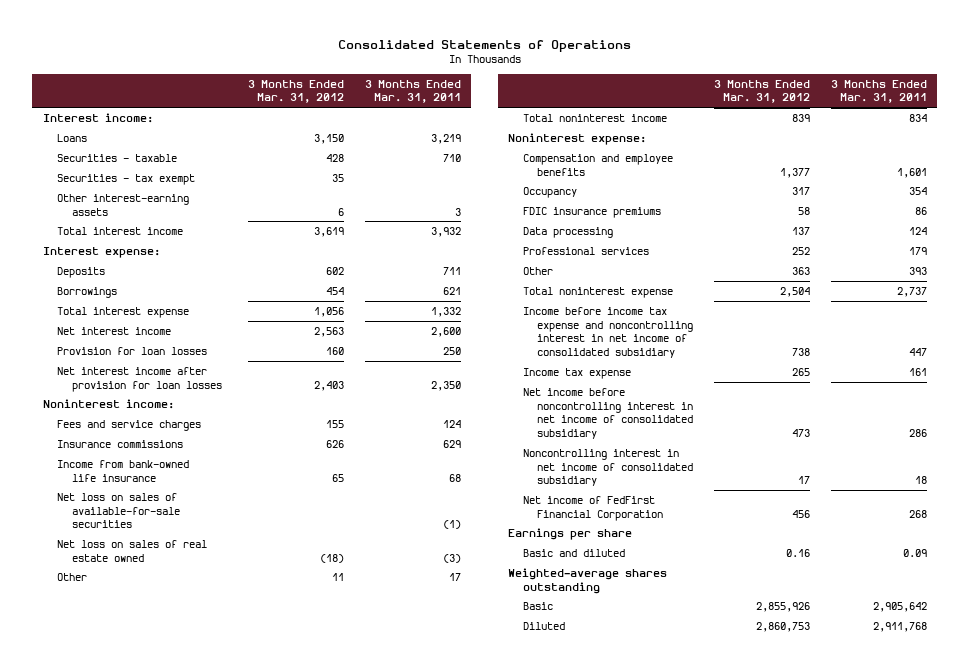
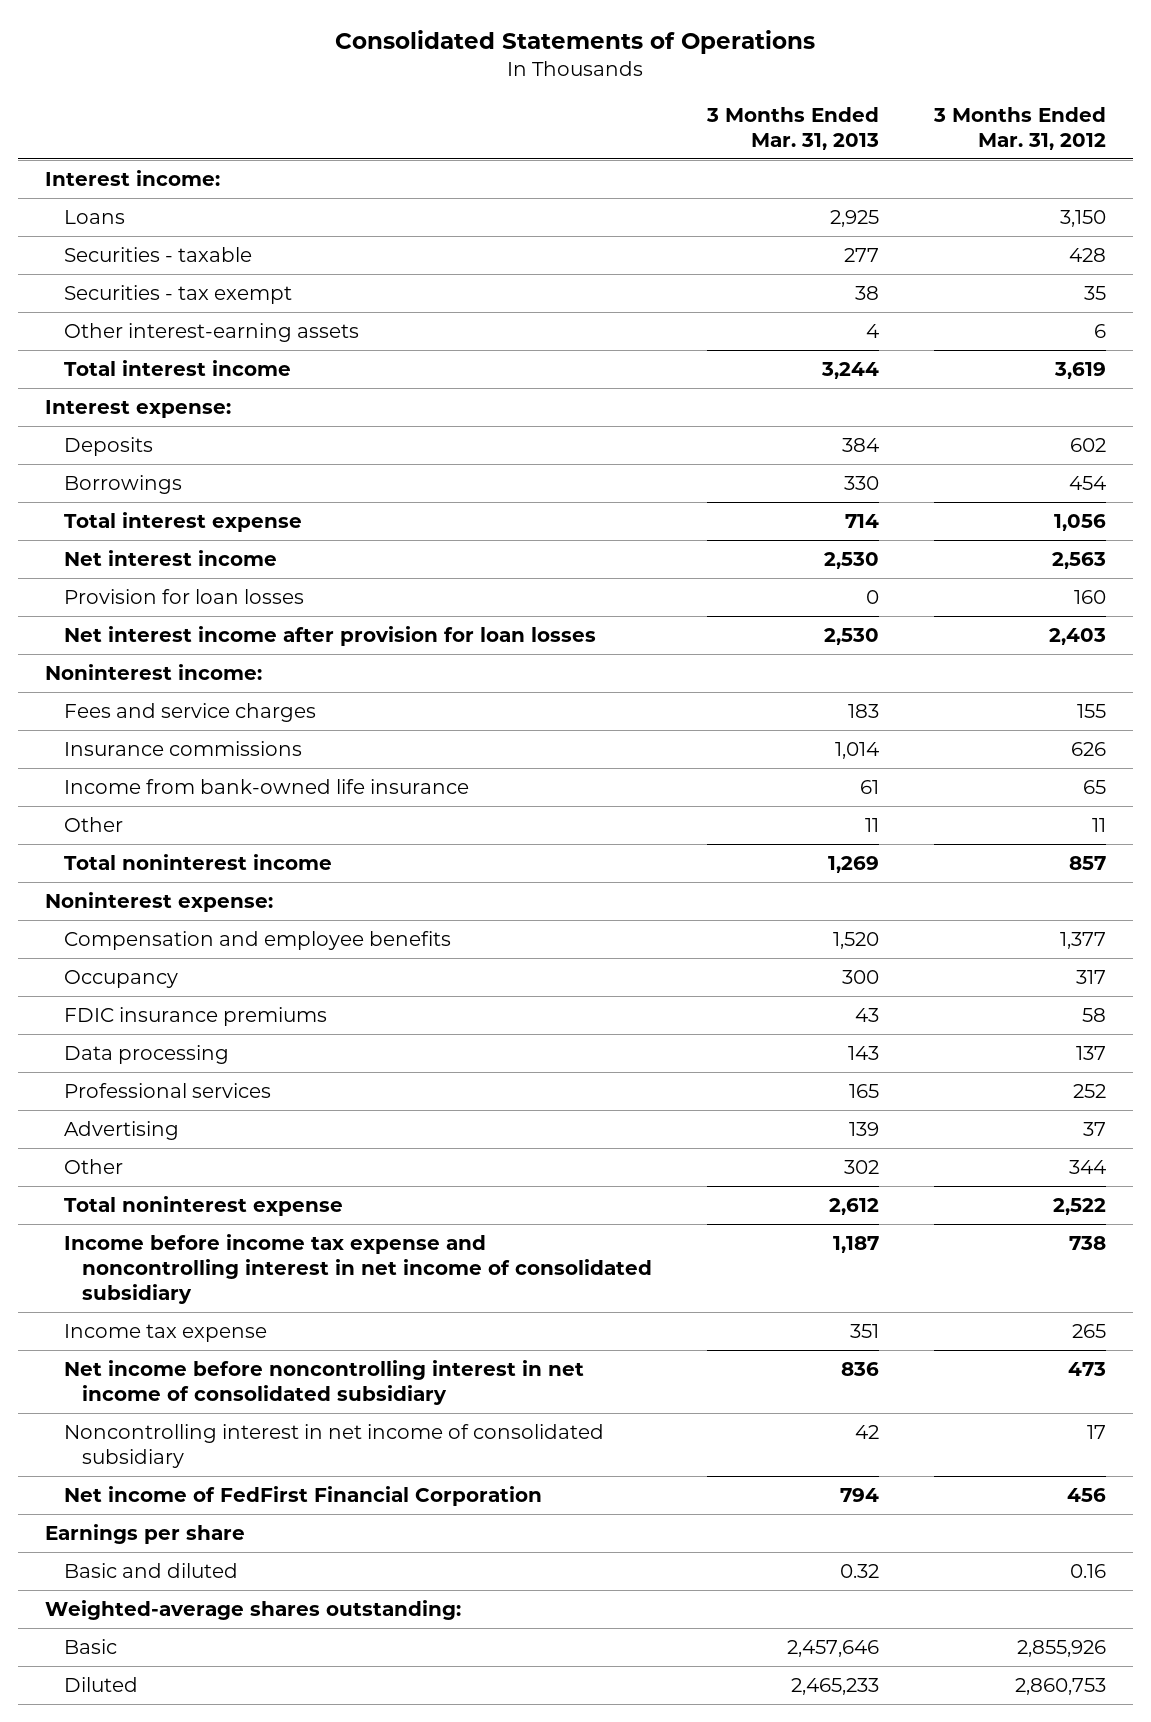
- | 3 Months Ended Mar. 31, 2012 | 3 Months Ended Mar. 31, 2011
+ | 3 Months Ended Mar. 31, 2013 | 3 Months Ended Mar. 31, 2012
- Net loss on sales of available-for-sale securities | | (1)
- Net loss on sales of real estate owned | (18) | (3)
- Total noninterest income | 839 | 834
+ Total noninterest income | 1,269 | 857
- Other | 363 | 393
- Total noninterest expense | 2,504 | 2,737
+ Advertising | 139 | 37
+ Other | 302 | 344
+ Total noninterest expense | 2,612 | 2,522
- Weighted-average shares outstanding
+ Weighted-average shares outstanding:

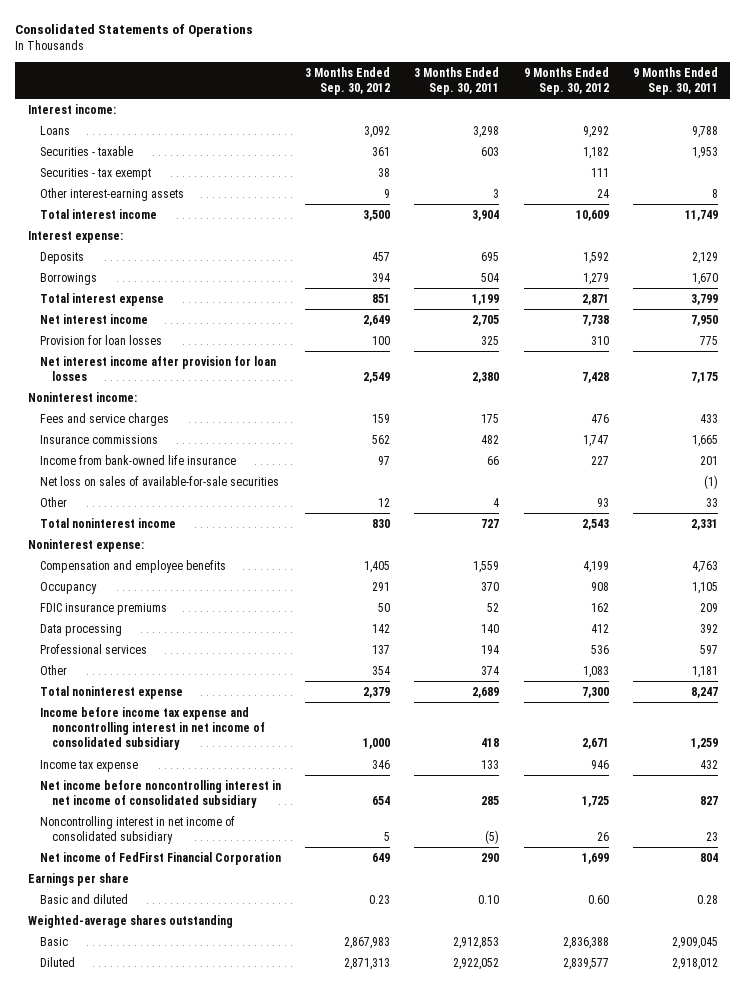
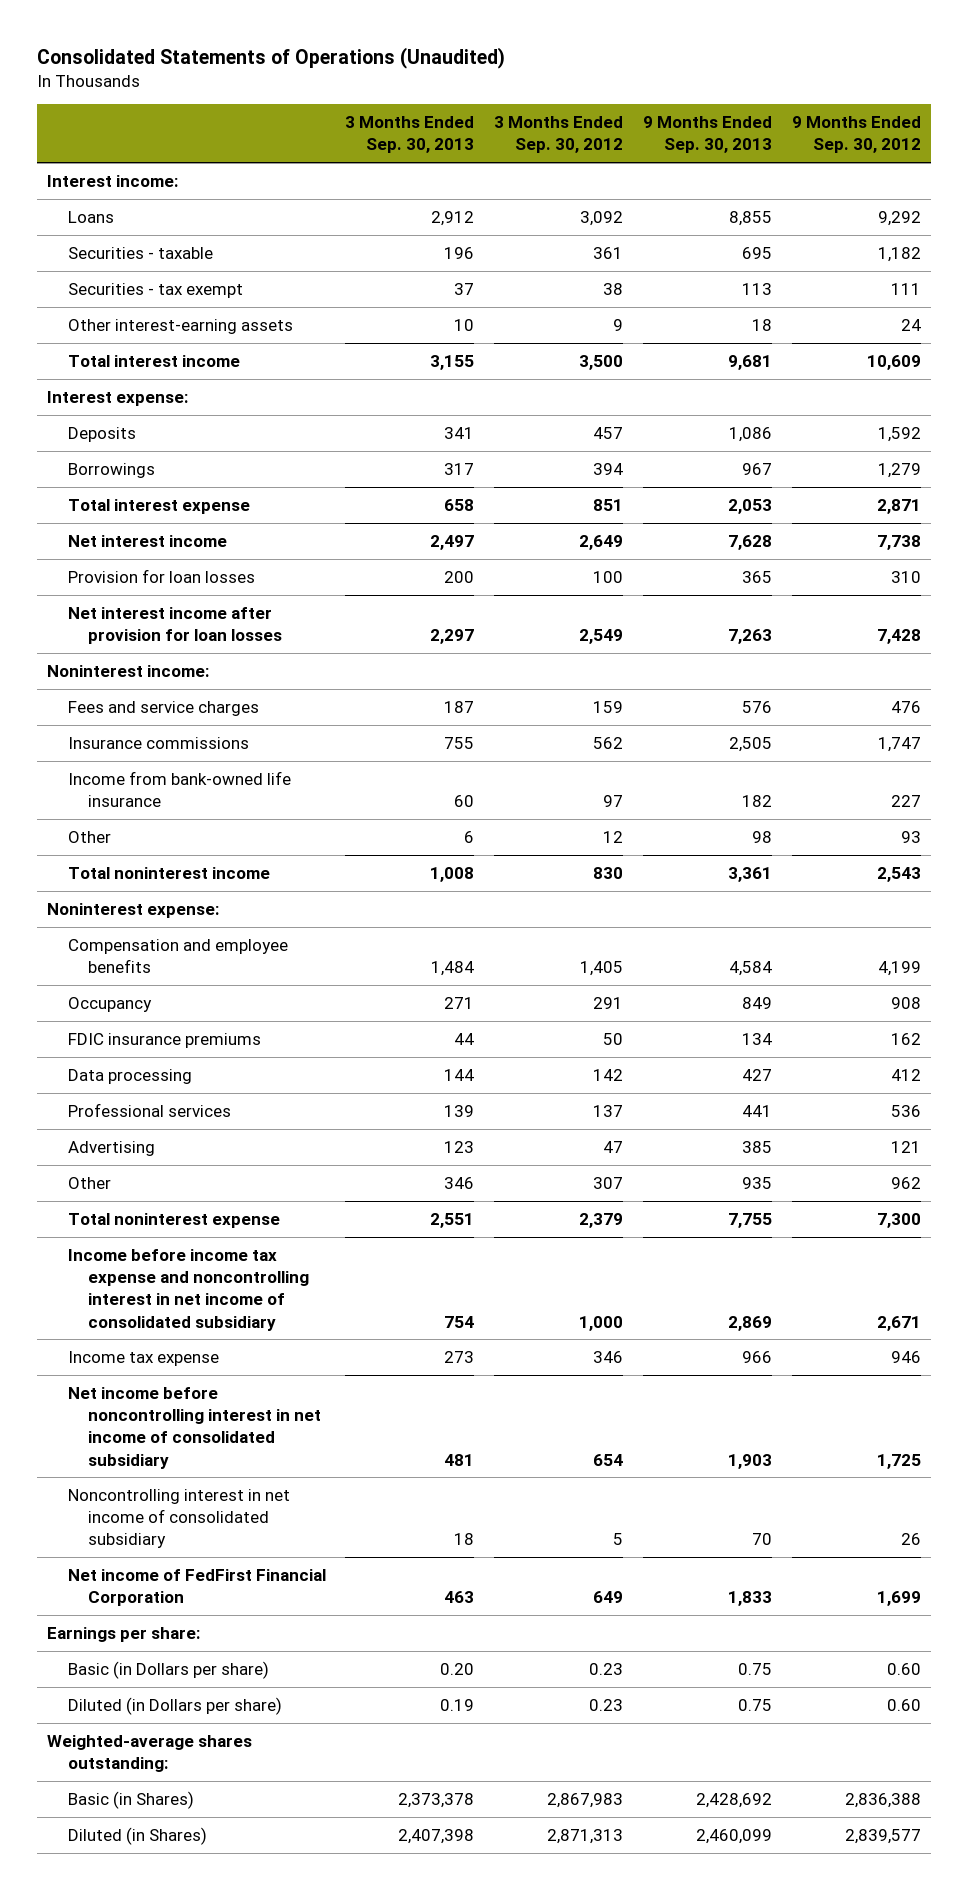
- Consolidated Statements of Operations
+ Consolidated Statements of Operations (Unaudited)
- | 3 Months Ended Sep. 30, 2012 | 3 Months Ended Sep. 30, 2011 | 9 Months Ended Sep. 30, 2012 | 9 Months Ended Sep. 30, 2011
+ | 3 Months Ended Sep. 30, 2013 | 3 Months Ended Sep. 30, 2012 | 9 Months Ended Sep. 30, 2013 | 9 Months Ended Sep. 30, 2012
- Net loss on sales of available-for-sale securities | | | | (1)
- Other | 354 | 374 | 1,083 | 1,181
+ Advertising | 123 | 47 | 385 | 121
+ Other | 346 | 307 | 935 | 962
- Earnings per share
- Basic and diluted | 0.23 | 0.10 | 0.60 | 0.28
- Weighted-average shares outstanding
- Basic | 2,867,983 | 2,912,853 | 2,836,388 | 2,909,045
- Diluted | 2,871,313 | 2,922,052 | 2,839,577 | 2,918,012
+ Earnings per share:
+ Basic (in Dollars per share) | 0.20 | 0.23 | 0.75 | 0.60
+ Diluted (in Dollars per share) | 0.19 | 0.23 | 0.75 | 0.60
+ Weighted-average shares outstanding:
+ Basic (in Shares) | 2,373,378 | 2,867,983 | 2,428,692 | 2,836,388
+ Diluted (in Shares) | 2,407,398 | 2,871,313 | 2,460,099 | 2,839,577

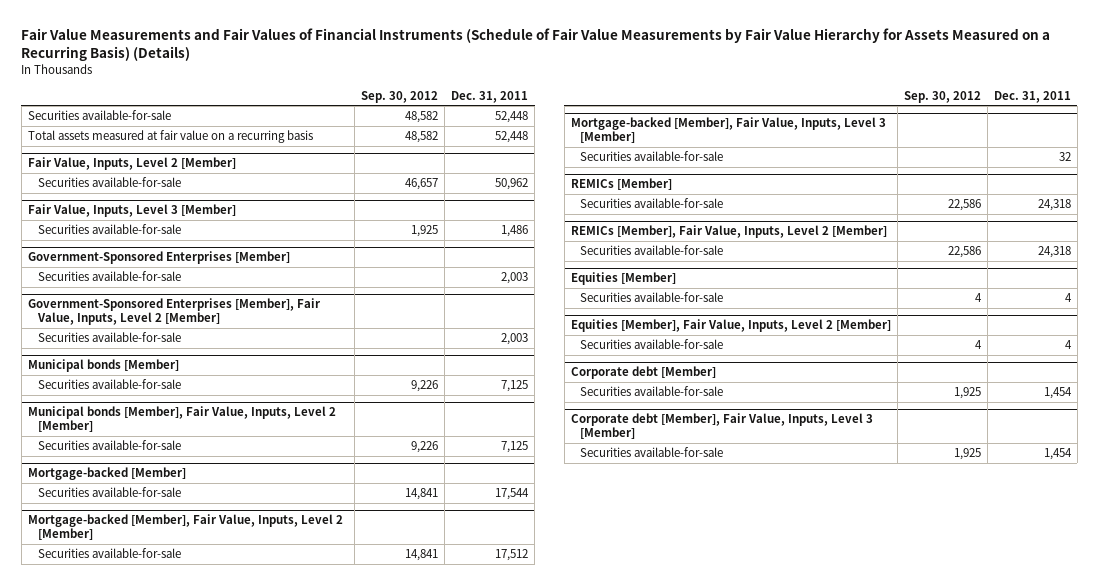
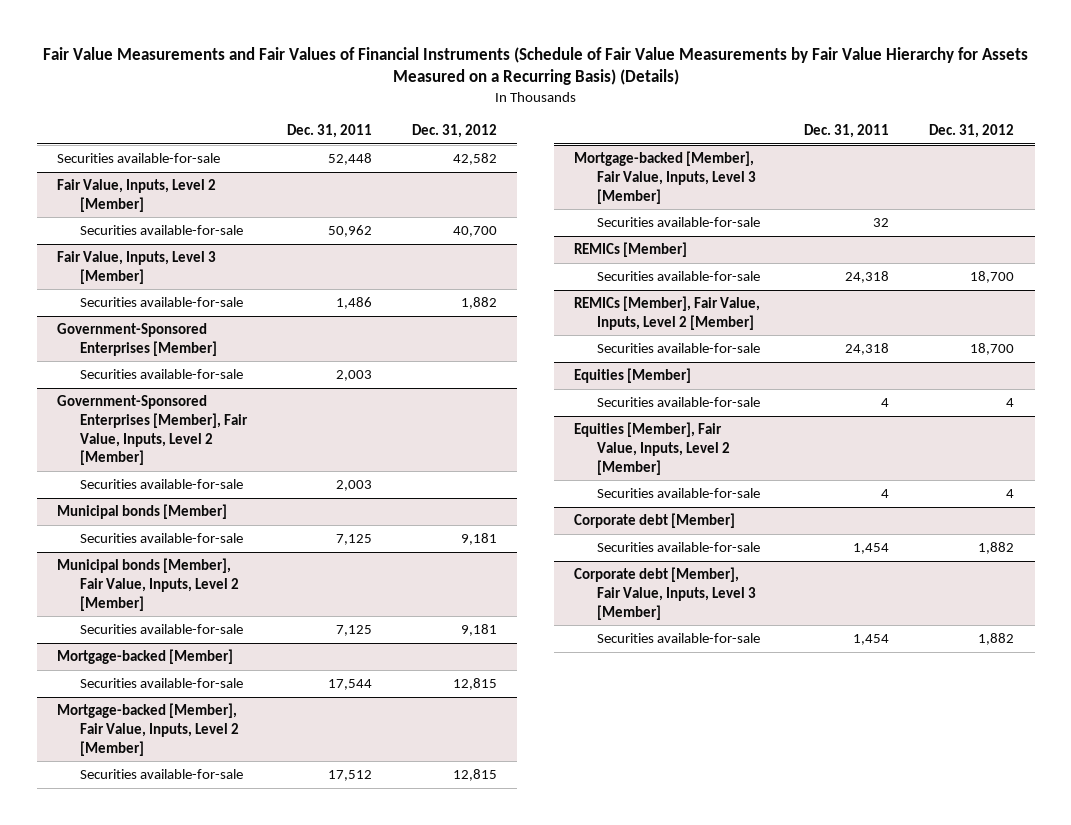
- | Sep. 30, 2012 | Dec. 31, 2011
+ | Dec. 31, 2011 | Dec. 31, 2012
- Total assets measured at fair value on a recurring basis | 48,582 | 52,448

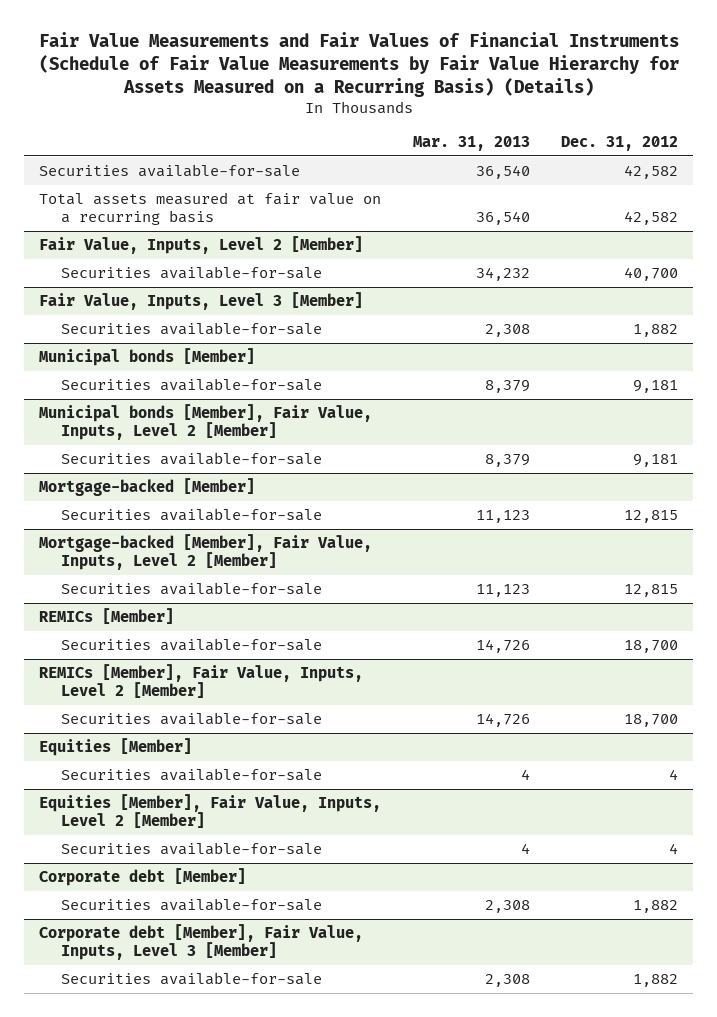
- | Dec. 31, 2011 | Dec. 31, 2012
+ | Mar. 31, 2013 | Dec. 31, 2012
+ Total assets measured at fair value on a recurring basis | 36,540 | 42,582
- Government-Sponsored Enterprises [Member]
- Securities available-for-sale | 2,003 |
- Government-Sponsored Enterprises [Member], Fair Value, Inputs, Level 2 [Member]
- Securities available-for-sale | 2,003 |
- Mortgage-backed [Member], Fair Value, Inputs, Level 3 [Member]
- Securities available-for-sale | 32 |

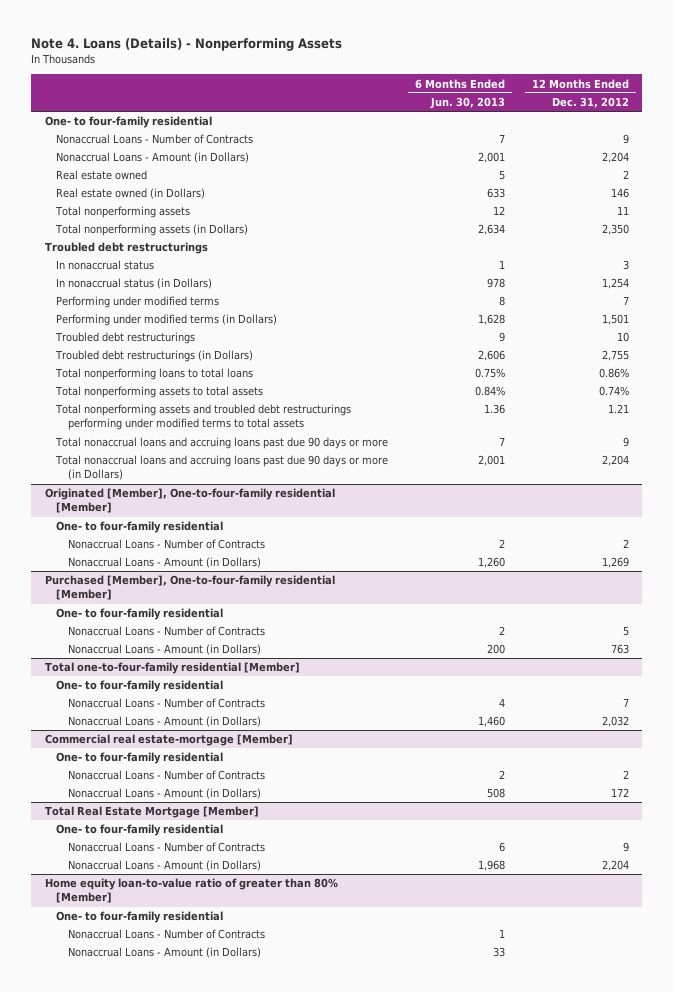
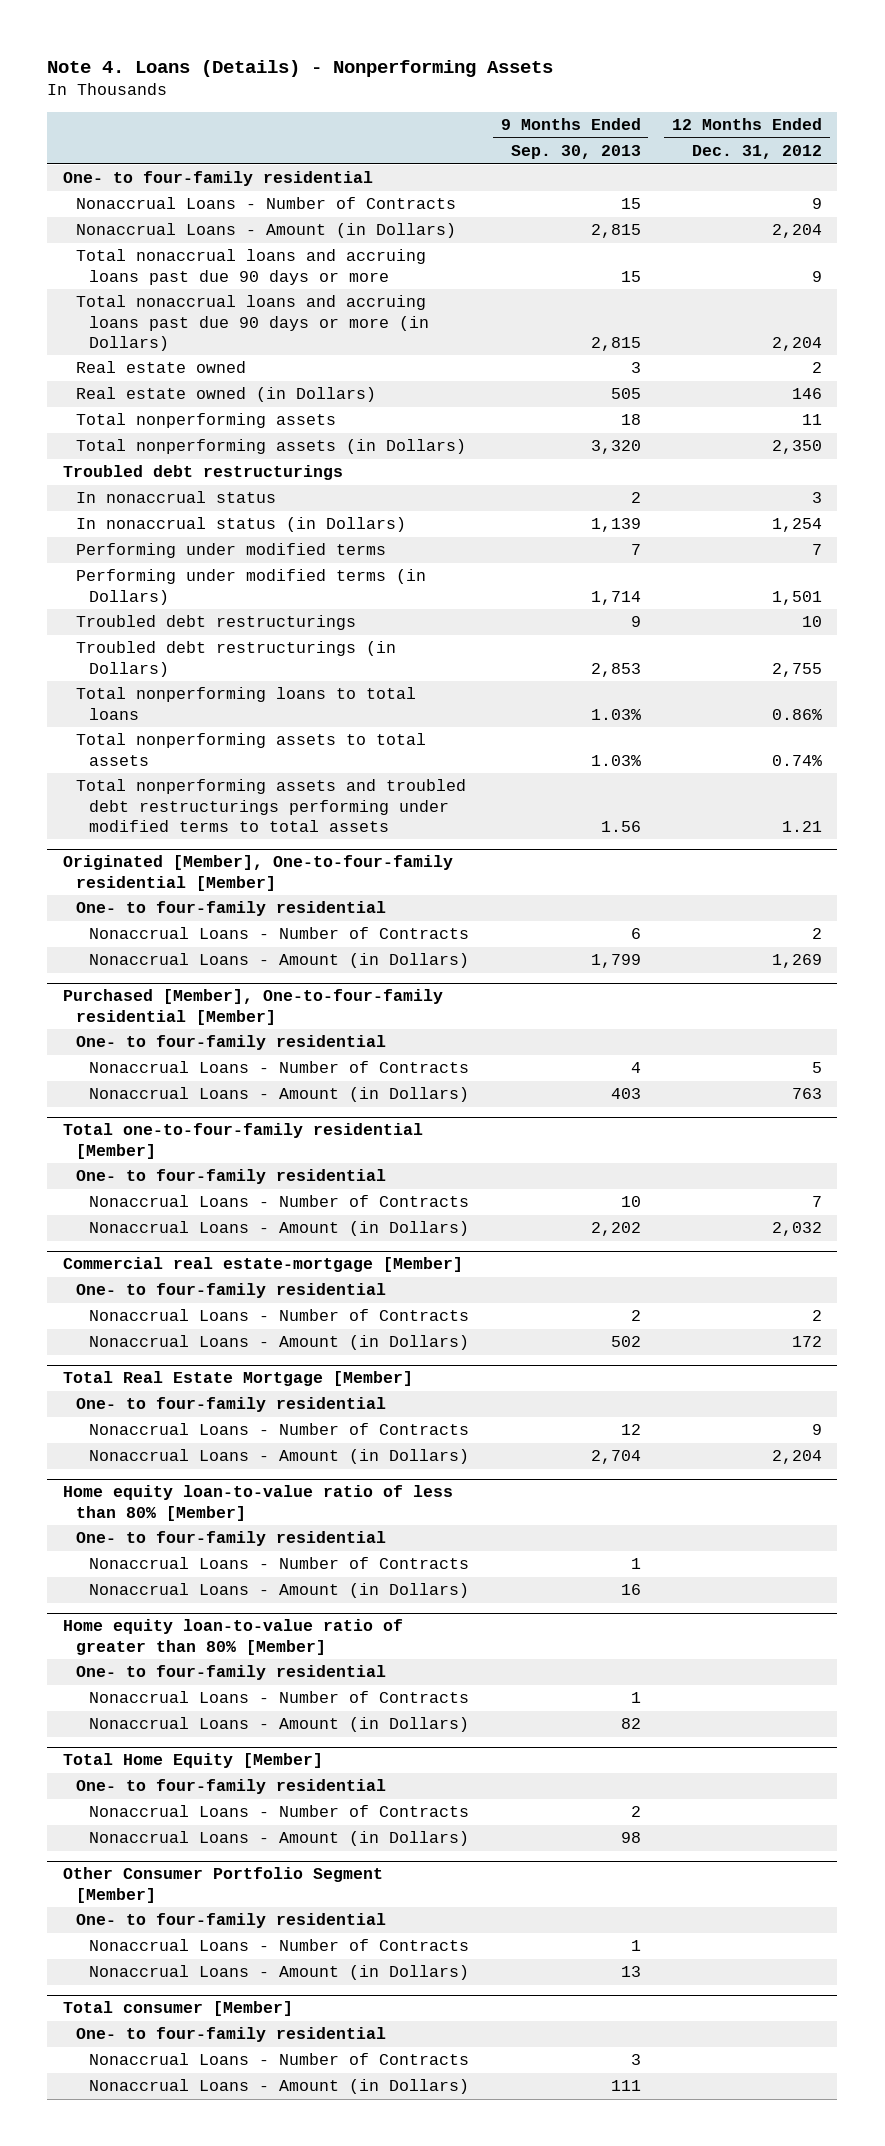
- | 6 Months Ended Jun. 30, 2013 | 12 Months Ended Dec. 31, 2012
+ | 9 Months Ended Sep. 30, 2013 | 12 Months Ended Dec. 31, 2012
moved up: Total nonaccrual loans and accruing loans past due 90 days or more | 15 | 9
moved up: Total nonaccrual loans and accruing loans past due 90 days or more (in Dollars) | 2,815 | 2,204
+ Home equity loan-to-value ratio of less than 80% [Member]
+ One- to four-family residential
+ Nonaccrual Loans - Number of Contracts | 1 |
+ Nonaccrual Loans - Amount (in Dollars) | 16 |
+ Total Home Equity [Member]
+ One- to four-family residential
+ Nonaccrual Loans - Number of Contracts | 2 |
+ Nonaccrual Loans - Amount (in Dollars) | 98 |
+ Other Consumer Portfolio Segment [Member]
+ One- to four-family residential
+ Nonaccrual Loans - Number of Contracts | 1 |
+ Nonaccrual Loans - Amount (in Dollars) | 13 |
+ Total consumer [Member]
+ One- to four-family residential
+ Nonaccrual Loans - Number of Contracts | 3 |
+ Nonaccrual Loans - Amount (in Dollars) | 111 |

